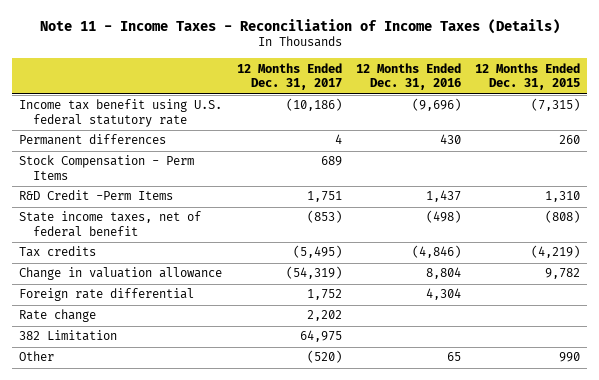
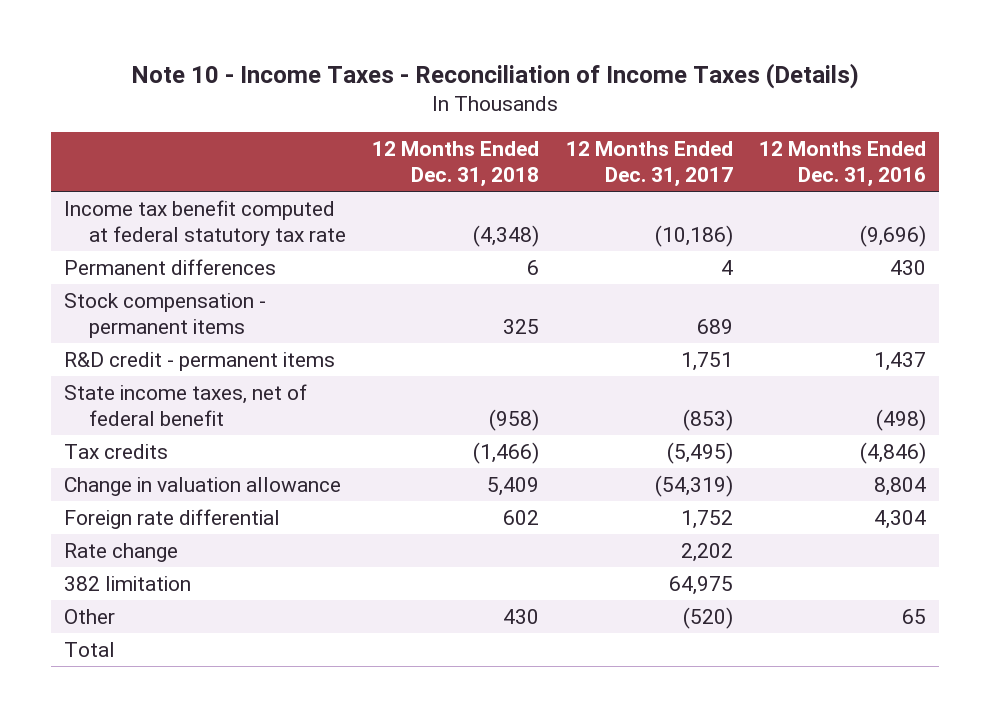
- Note 11 - Income Taxes - Reconciliation of Income Taxes (Details)
+ Note 10 - Income Taxes - Reconciliation of Income Taxes (Details)
- | 12 Months Ended Dec. 31, 2017 | 12 Months Ended Dec. 31, 2016 | 12 Months Ended Dec. 31, 2015
+ | 12 Months Ended Dec. 31, 2018 | 12 Months Ended Dec. 31, 2017 | 12 Months Ended Dec. 31, 2016
- Income tax benefit using U.S. federal statutory rate | (10,186) | (9,696) | (7,315)
+ Income tax benefit computed at federal statutory tax rate | (4,348) | (10,186) | (9,696)
- Stock Compensation - Perm Items | 689 | |
- R&D Credit -Perm Items | 1,751 | 1,437 | 1,310
+ Stock compensation - permanent items | 325 | 689 |
+ R&D credit - permanent items | | 1,751 | 1,437
- 382 Limitation | 64,975 | |
+ 382 limitation | | 64,975 |
+ Total

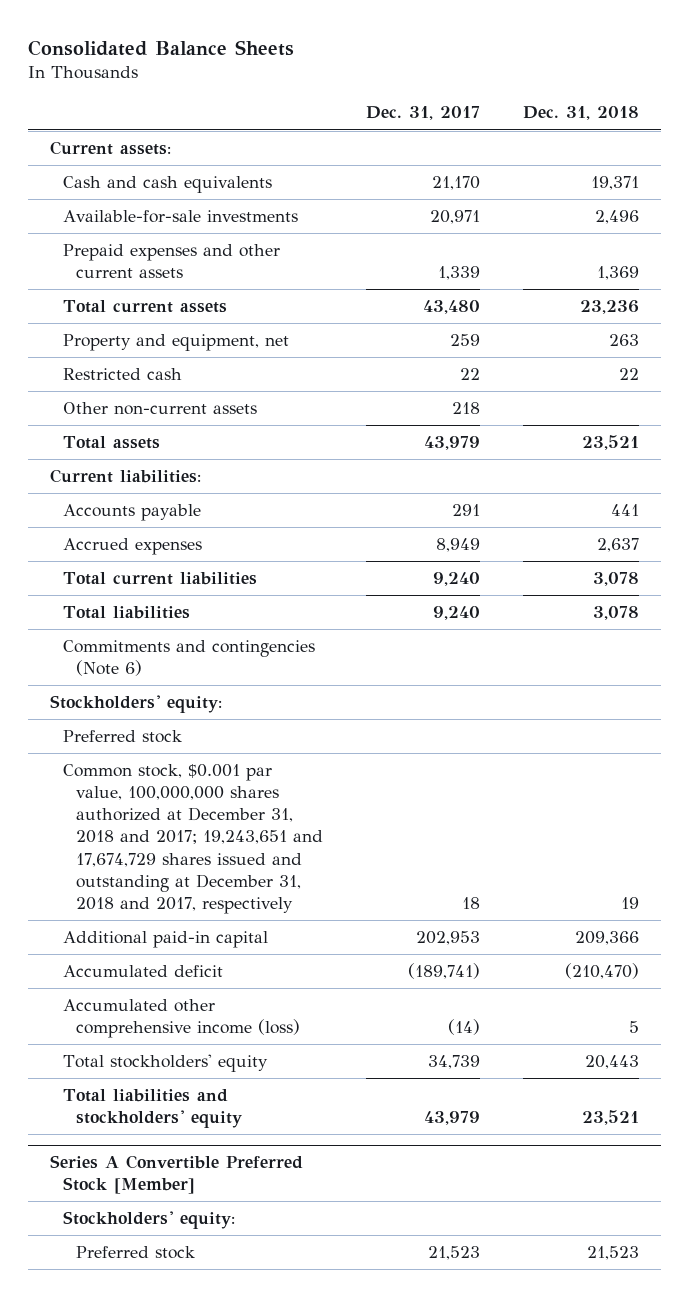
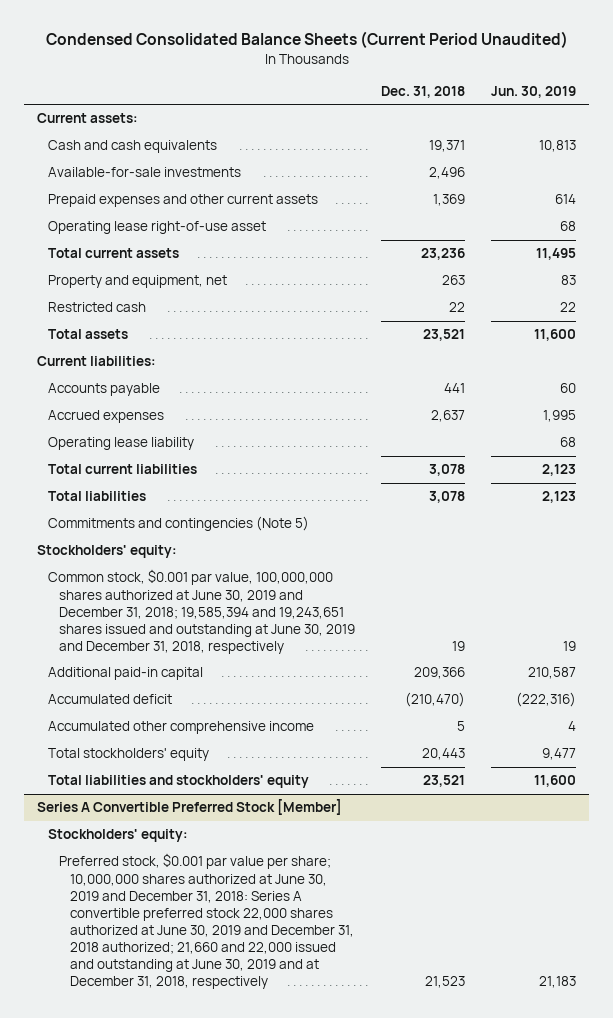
- Consolidated Balance Sheets
+ Condensed Consolidated Balance Sheets (Current Period Unaudited)
- | Dec. 31, 2017 | Dec. 31, 2018
+ | Dec. 31, 2018 | Jun. 30, 2019
+ Operating lease right-of-use asset | | 68
- Other non-current assets | 218 |
+ Operating lease liability | | 68
- Commitments and contingencies (Note 6)
+ Commitments and contingencies (Note 5)
- Preferred stock
- Common stock, $0.001 par value, 100,000,000 shares authorized at December 31, 2018 and 2017; 19,243,651 and 17,674,729 shares issued and outstanding at December 31, 2018 and 2017, respectively | 18 | 19
+ Common stock, $0.001 par value, 100,000,000 shares authorized at June 30, 2019 and December 31, 2018; 19,585,394 and 19,243,651 shares issued and outstanding at June 30, 2019 and December 31, 2018, respectively | 19 | 19
- Accumulated other comprehensive income (loss) | (14) | 5
+ Accumulated other comprehensive income | 5 | 4
@ Series A Convertible Preferred Stock [Member]
- Preferred stock | 21,523 | 21,523
+ Preferred stock, $0.001 par value per share; 10,000,000 shares authorized at June 30, 2019 and December 31, 2018: Series A convertible preferred stock 22,000 shares authorized at June 30, 2019 and December 31, 2018 authorized; 21,660 and 22,000 issued and outstanding at June 30, 2019 and at December 31, 2018, respectively | 21,523 | 21,183

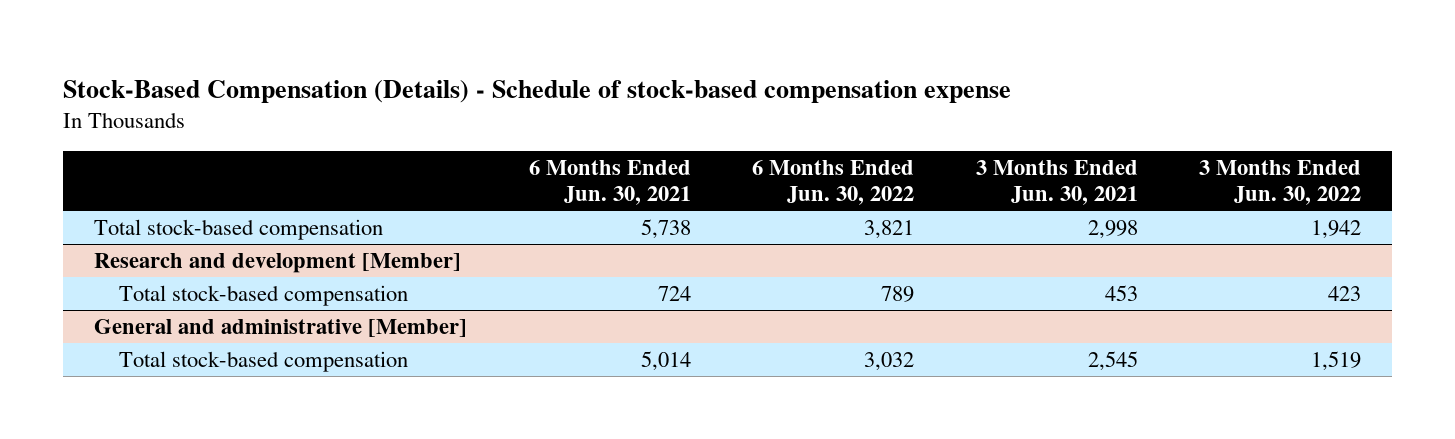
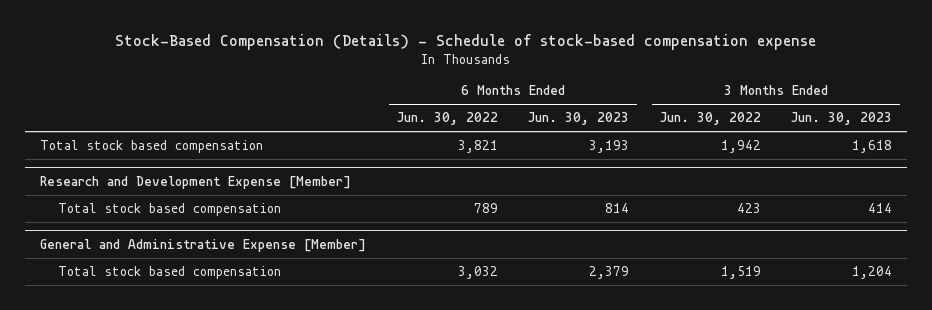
- | 6 Months Ended Jun. 30, 2021 | 6 Months Ended Jun. 30, 2022 | 3 Months Ended Jun. 30, 2021 | 3 Months Ended Jun. 30, 2022
+ | 6 Months Ended Jun. 30, 2022 | 6 Months Ended Jun. 30, 2023 | 3 Months Ended Jun. 30, 2022 | 3 Months Ended Jun. 30, 2023
- Total stock-based compensation | 5,738 | 3,821 | 2,998 | 1,942
- Research and development [Member]
- Total stock-based compensation | 724 | 789 | 453 | 423
- General and administrative [Member]
- Total stock-based compensation | 5,014 | 3,032 | 2,545 | 1,519
+ Total stock based compensation | 3,821 | 3,193 | 1,942 | 1,618
+ Research and Development Expense [Member]
+ Total stock based compensation | 789 | 814 | 423 | 414
+ General and Administrative Expense [Member]
+ Total stock based compensation | 3,032 | 2,379 | 1,519 | 1,204

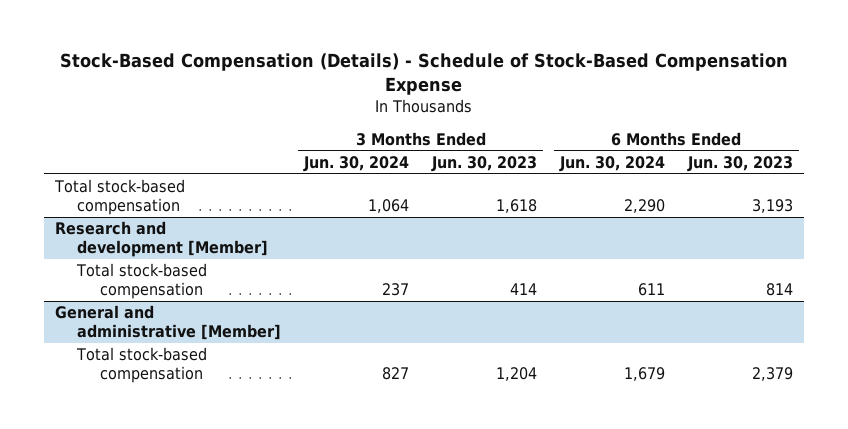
- Stock-Based Compensation (Details) - Schedule of stock-based compensation expense
+ Stock-Based Compensation (Details) - Schedule of Stock-Based Compensation Expense
- | 6 Months Ended Jun. 30, 2022 | 6 Months Ended Jun. 30, 2023 | 3 Months Ended Jun. 30, 2022 | 3 Months Ended Jun. 30, 2023
+ | 3 Months Ended Jun. 30, 2024 | 3 Months Ended Jun. 30, 2023 | 6 Months Ended Jun. 30, 2024 | 6 Months Ended Jun. 30, 2023
- Total stock based compensation | 3,821 | 3,193 | 1,942 | 1,618
- Research and Development Expense [Member]
- Total stock based compensation | 789 | 814 | 423 | 414
- General and Administrative Expense [Member]
- Total stock based compensation | 3,032 | 2,379 | 1,519 | 1,204
+ Total stock-based compensation | 1,064 | 1,618 | 2,290 | 3,193
+ Research and development [Member]
+ Total stock-based compensation | 237 | 414 | 611 | 814
+ General and administrative [Member]
+ Total stock-based compensation | 827 | 1,204 | 1,679 | 2,379

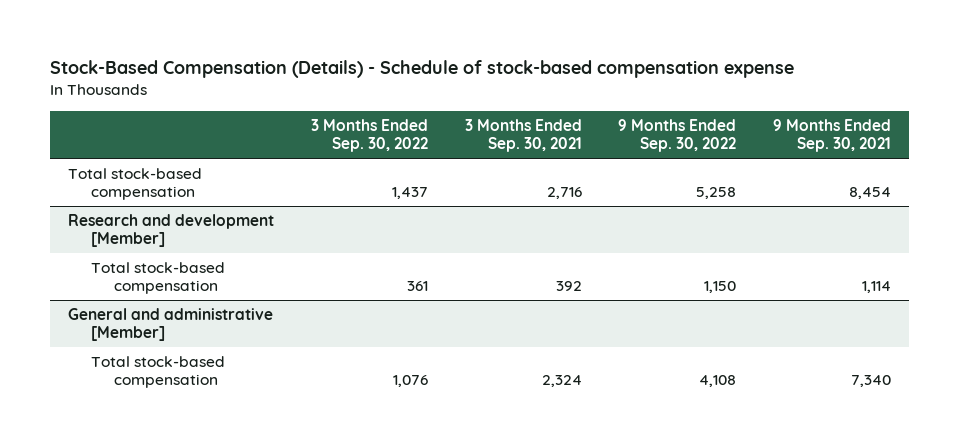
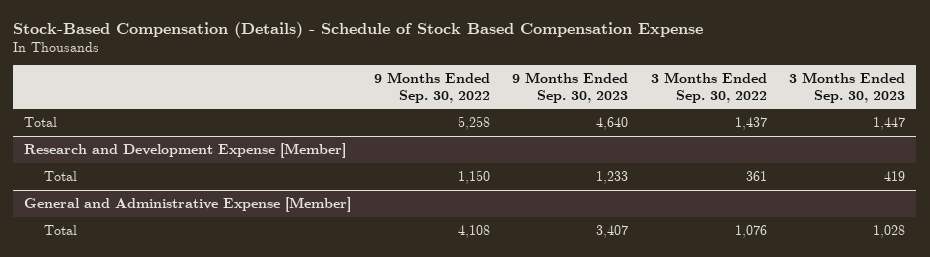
- Stock-Based Compensation (Details) - Schedule of stock-based compensation expense
+ Stock-Based Compensation (Details) - Schedule of Stock Based Compensation Expense
- | 3 Months Ended Sep. 30, 2022 | 3 Months Ended Sep. 30, 2021 | 9 Months Ended Sep. 30, 2022 | 9 Months Ended Sep. 30, 2021
+ | 9 Months Ended Sep. 30, 2022 | 9 Months Ended Sep. 30, 2023 | 3 Months Ended Sep. 30, 2022 | 3 Months Ended Sep. 30, 2023
- Total stock-based compensation | 1,437 | 2,716 | 5,258 | 8,454
- Research and development [Member]
- Total stock-based compensation | 361 | 392 | 1,150 | 1,114
- General and administrative [Member]
- Total stock-based compensation | 1,076 | 2,324 | 4,108 | 7,340
+ Total | 5,258 | 4,640 | 1,437 | 1,447
+ Research and Development Expense [Member]
+ Total | 1,150 | 1,233 | 361 | 419
+ General and Administrative Expense [Member]
+ Total | 4,108 | 3,407 | 1,076 | 1,028

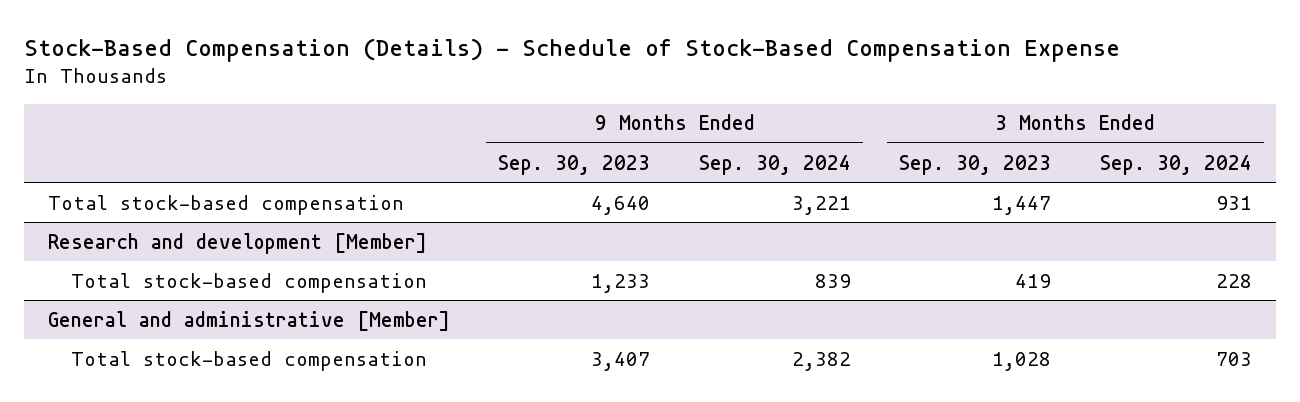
- Stock-Based Compensation (Details) - Schedule of Stock Based Compensation Expense
+ Stock-Based Compensation (Details) - Schedule of Stock-Based Compensation Expense
- | 9 Months Ended Sep. 30, 2022 | 9 Months Ended Sep. 30, 2023 | 3 Months Ended Sep. 30, 2022 | 3 Months Ended Sep. 30, 2023
+ | 9 Months Ended Sep. 30, 2023 | 9 Months Ended Sep. 30, 2024 | 3 Months Ended Sep. 30, 2023 | 3 Months Ended Sep. 30, 2024
- Total | 5,258 | 4,640 | 1,437 | 1,447
- Research and Development Expense [Member]
- Total | 1,150 | 1,233 | 361 | 419
- General and Administrative Expense [Member]
- Total | 4,108 | 3,407 | 1,076 | 1,028
+ Total stock-based compensation | 4,640 | 3,221 | 1,447 | 931
+ Research and development [Member]
+ Total stock-based compensation | 1,233 | 839 | 419 | 228
+ General and administrative [Member]
+ Total stock-based compensation | 3,407 | 2,382 | 1,028 | 703

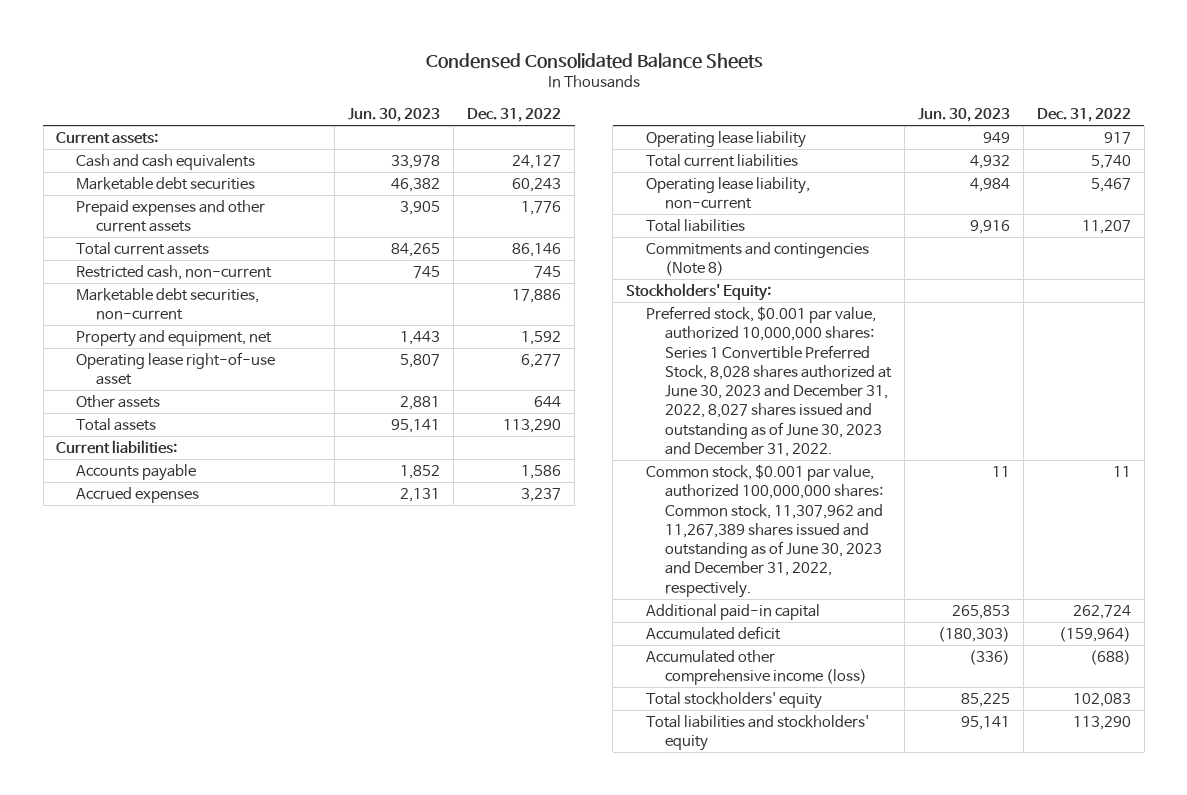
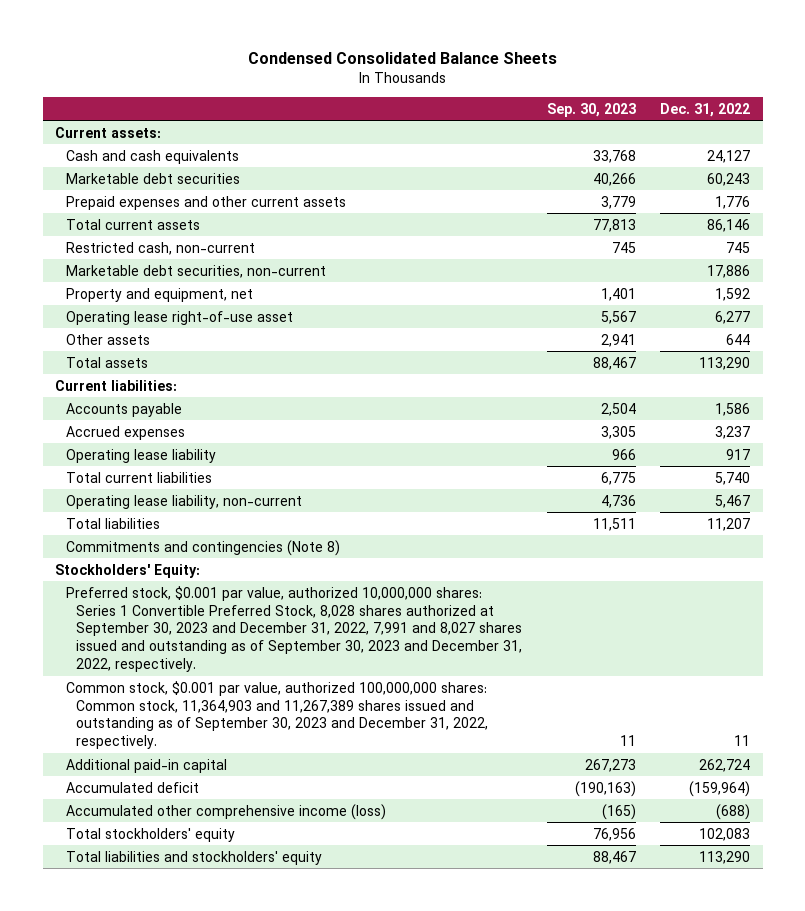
- | Jun. 30, 2023 | Dec. 31, 2022
+ | Sep. 30, 2023 | Dec. 31, 2022
- Preferred stock, $0.001 par value, authorized 10,000,000 shares: Series 1 Convertible Preferred Stock, 8,028 shares authorized at June 30, 2023 and December 31, 2022, 8,027 shares issued and outstanding as of June 30, 2023 and December 31, 2022.
- Common stock, $0.001 par value, authorized 100,000,000 shares: Common stock, 11,307,962 and 11,267,389 shares issued and outstanding as of June 30, 2023 and December 31, 2022, respectively. | 11 | 11
+ Preferred stock, $0.001 par value, authorized 10,000,000 shares: Series 1 Convertible Preferred Stock, 8,028 shares authorized at September 30, 2023 and December 31, 2022, 7,991 and 8,027 shares issued and outstanding as of September 30, 2023 and December 31, 2022, respectively.
+ Common stock, $0.001 par value, authorized 100,000,000 shares: Common stock, 11,364,903 and 11,267,389 shares issued and outstanding as of September 30, 2023 and December 31, 2022, respectively. | 11 | 11

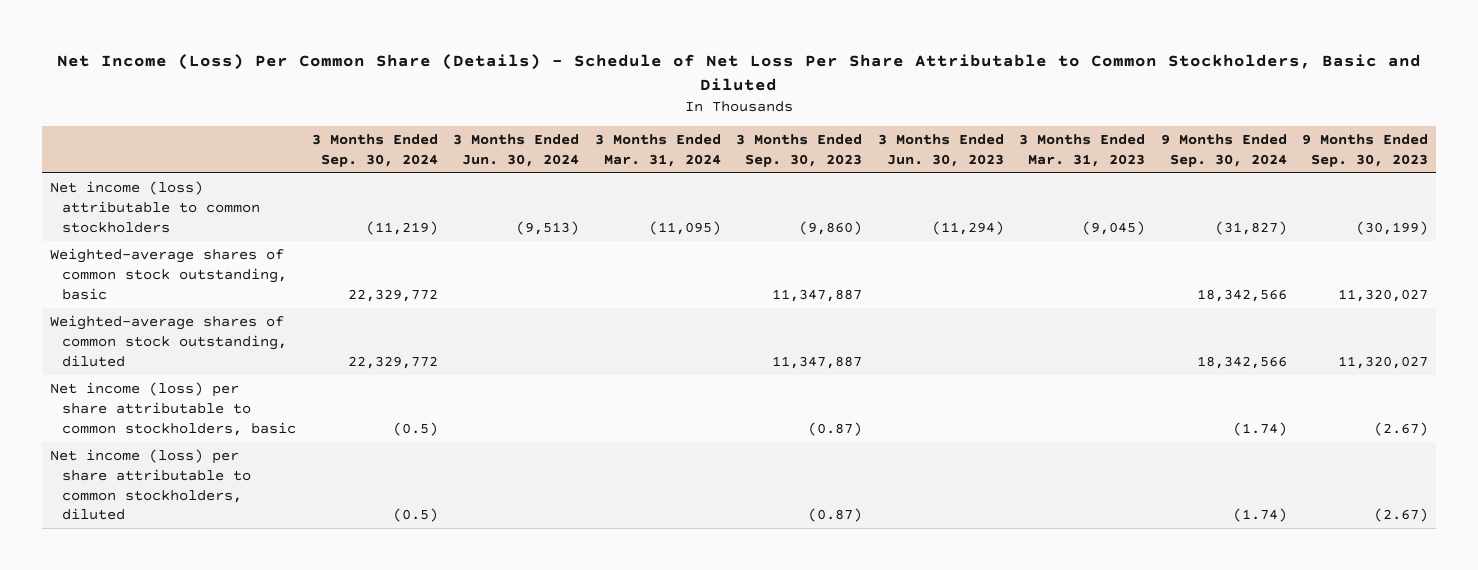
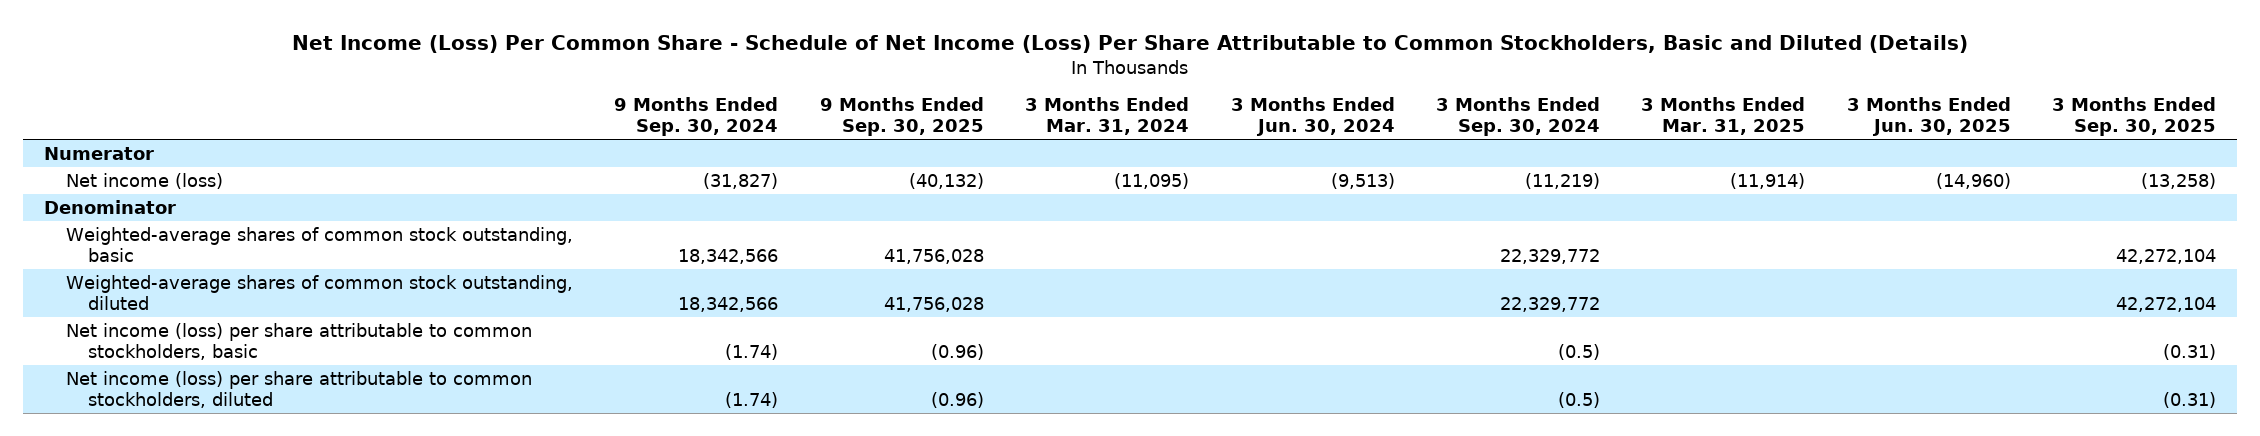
- Net Income (Loss) Per Common Share (Details) - Schedule of Net Loss Per Share Attributable to Common Stockholders, Basic and Diluted
+ Net Income (Loss) Per Common Share - Schedule of Net Income (Loss) Per Share Attributable to Common Stockholders, Basic and Diluted (Details)
- | 3 Months Ended Sep. 30, 2024 | 3 Months Ended Jun. 30, 2024 | 3 Months Ended Mar. 31, 2024 | 3 Months Ended Sep. 30, 2023 | 3 Months Ended Jun. 30, 2023 | 3 Months Ended Mar. 31, 2023 | 9 Months Ended Sep. 30, 2024 | 9 Months Ended Sep. 30, 2023
+ | 9 Months Ended Sep. 30, 2024 | 9 Months Ended Sep. 30, 2025 | 3 Months Ended Mar. 31, 2024 | 3 Months Ended Jun. 30, 2024 | 3 Months Ended Sep. 30, 2024 | 3 Months Ended Mar. 31, 2025 | 3 Months Ended Jun. 30, 2025 | 3 Months Ended Sep. 30, 2025
- Net income (loss) attributable to common stockholders | (11,219) | (9,513) | (11,095) | (9,860) | (11,294) | (9,045) | (31,827) | (30,199)
+ Numerator
+ Net income (loss) | (31,827) | (40,132) | (11,095) | (9,513) | (11,219) | (11,914) | (14,960) | (13,258)
+ Denominator

